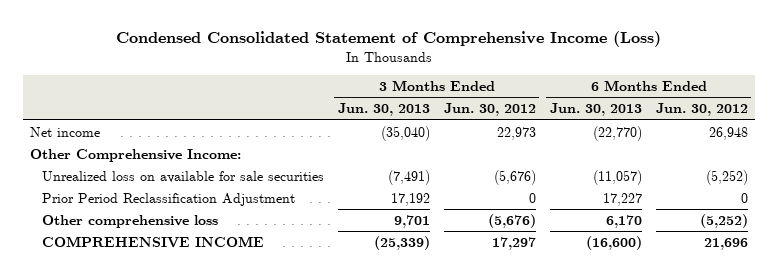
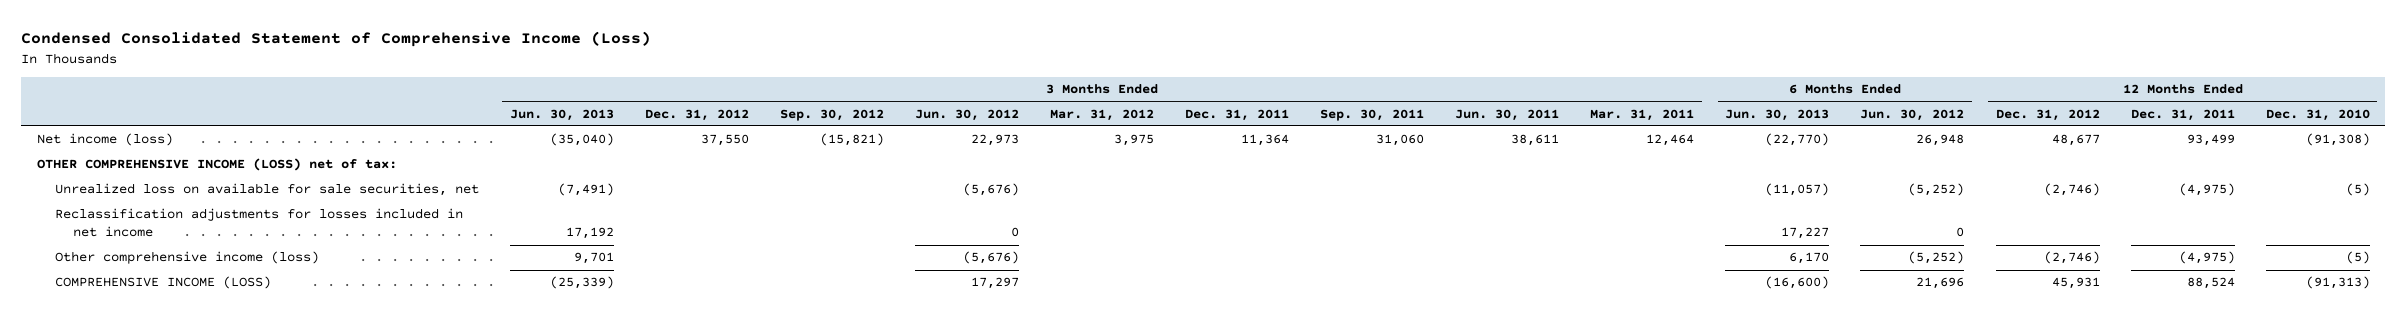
- | 3 Months Ended Jun. 30, 2013 | 3 Months Ended Jun. 30, 2012 | 6 Months Ended Jun. 30, 2013 | 6 Months Ended Jun. 30, 2012
+ | 3 Months Ended Jun. 30, 2013 | 3 Months Ended Dec. 31, 2012 | 3 Months Ended Sep. 30, 2012 | 3 Months Ended Jun. 30, 2012 | 3 Months Ended Mar. 31, 2012 | 3 Months Ended Dec. 31, 2011 | 3 Months Ended Sep. 30, 2011 | 3 Months Ended Jun. 30, 2011 | 3 Months Ended Mar. 31, 2011 | 6 Months Ended Jun. 30, 2013 | 6 Months Ended Jun. 30, 2012 | 12 Months Ended Dec. 31, 2012 | 12 Months Ended Dec. 31, 2011 | 12 Months Ended Dec. 31, 2010
- Net income | (35,040) | 22,973 | (22,770) | 26,948
- Other Comprehensive Income:
- Unrealized loss on available for sale securities | (7,491) | (5,676) | (11,057) | (5,252)
- Prior Period Reclassification Adjustment | 17,192 | 0 | 17,227 | 0
- Other comprehensive loss | 9,701 | (5,676) | 6,170 | (5,252)
- COMPREHENSIVE INCOME | (25,339) | 17,297 | (16,600) | 21,696
+ Net income (loss) | (35,040) | 37,550 | (15,821) | 22,973 | 3,975 | 11,364 | 31,060 | 38,611 | 12,464 | (22,770) | 26,948 | 48,677 | 93,499 | (91,308)
+ OTHER COMPREHENSIVE INCOME (LOSS) net of tax:
+ Unrealized loss on available for sale securities, net | (7,491) | | | (5,676) | | | | | | (11,057) | (5,252) | (2,746) | (4,975) | (5)
+ Reclassification adjustments for losses included in net income | 17,192 | | | 0 | | | | | | 17,227 | 0 | | |
+ Other comprehensive income (loss) | 9,701 | | | (5,676) | | | | | | 6,170 | (5,252) | (2,746) | (4,975) | (5)
+ COMPREHENSIVE INCOME (LOSS) | (25,339) | | | 17,297 | | | | | | (16,600) | 21,696 | 45,931 | 88,524 | (91,313)

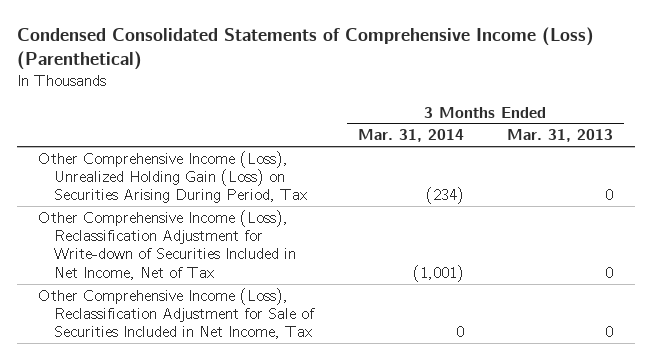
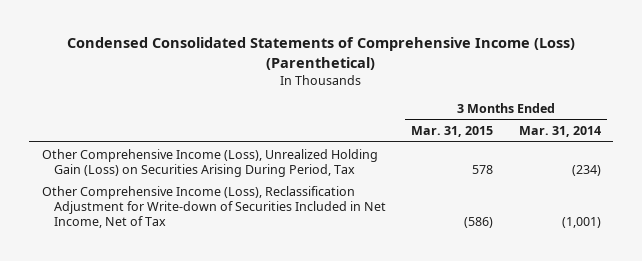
- | 3 Months Ended Mar. 31, 2014 | 3 Months Ended Mar. 31, 2013
+ | 3 Months Ended Mar. 31, 2015 | 3 Months Ended Mar. 31, 2014
- Other Comprehensive Income (Loss), Reclassification Adjustment for Sale of Securities Included in Net Income, Tax | 0 | 0

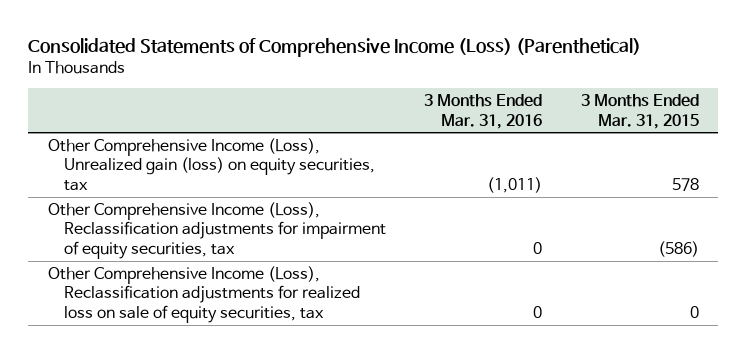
- Condensed Consolidated Statements of Comprehensive Income (Loss) (Parenthetical)
+ Consolidated Statements of Comprehensive Income (Loss) (Parenthetical)
- | 3 Months Ended Mar. 31, 2015 | 3 Months Ended Mar. 31, 2014
+ | 3 Months Ended Mar. 31, 2016 | 3 Months Ended Mar. 31, 2015
- Other Comprehensive Income (Loss), Unrealized Holding Gain (Loss) on Securities Arising During Period, Tax | 578 | (234)
- Other Comprehensive Income (Loss), Reclassification Adjustment for Write-down of Securities Included in Net Income, Net of Tax | (586) | (1,001)
+ Other Comprehensive Income (Loss), Unrealized gain (loss) on equity securities, tax | (1,011) | 578
+ Other Comprehensive Income (Loss), Reclassification adjustments for impairment of equity securities, tax | 0 | (586)
+ Other Comprehensive Income (Loss), Reclassification adjustments for realized loss on sale of equity securities, tax | 0 | 0

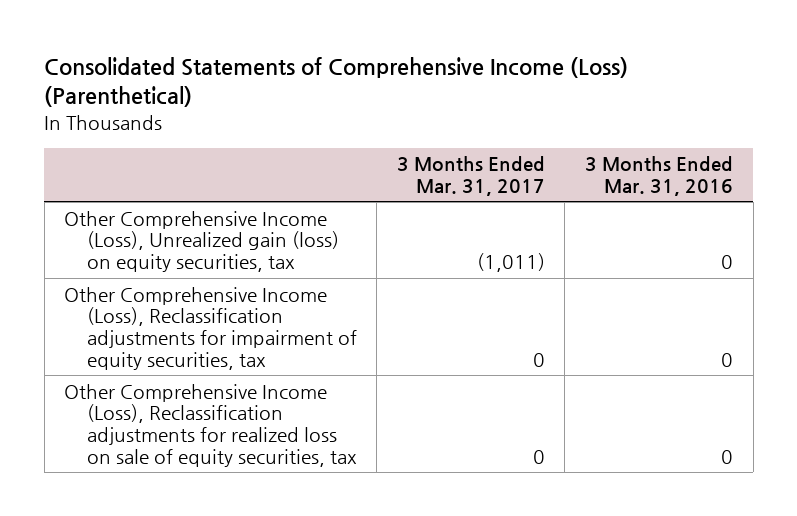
- | 3 Months Ended Mar. 31, 2016 | 3 Months Ended Mar. 31, 2015
+ | 3 Months Ended Mar. 31, 2017 | 3 Months Ended Mar. 31, 2016
- Other Comprehensive Income (Loss), Unrealized gain (loss) on equity securities, tax | (1,011) | 578
+ Other Comprehensive Income (Loss), Unrealized gain (loss) on equity securities, tax | (1,011) | 0

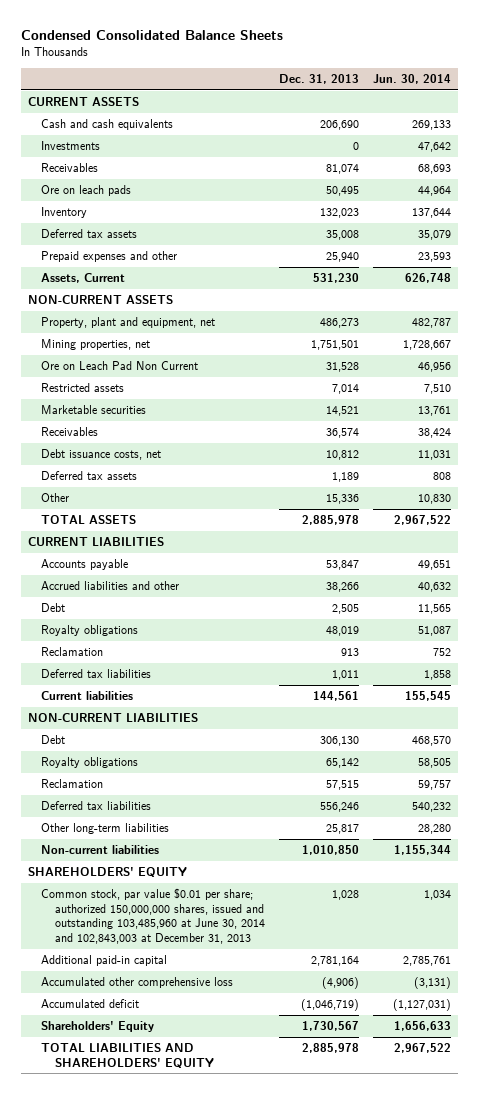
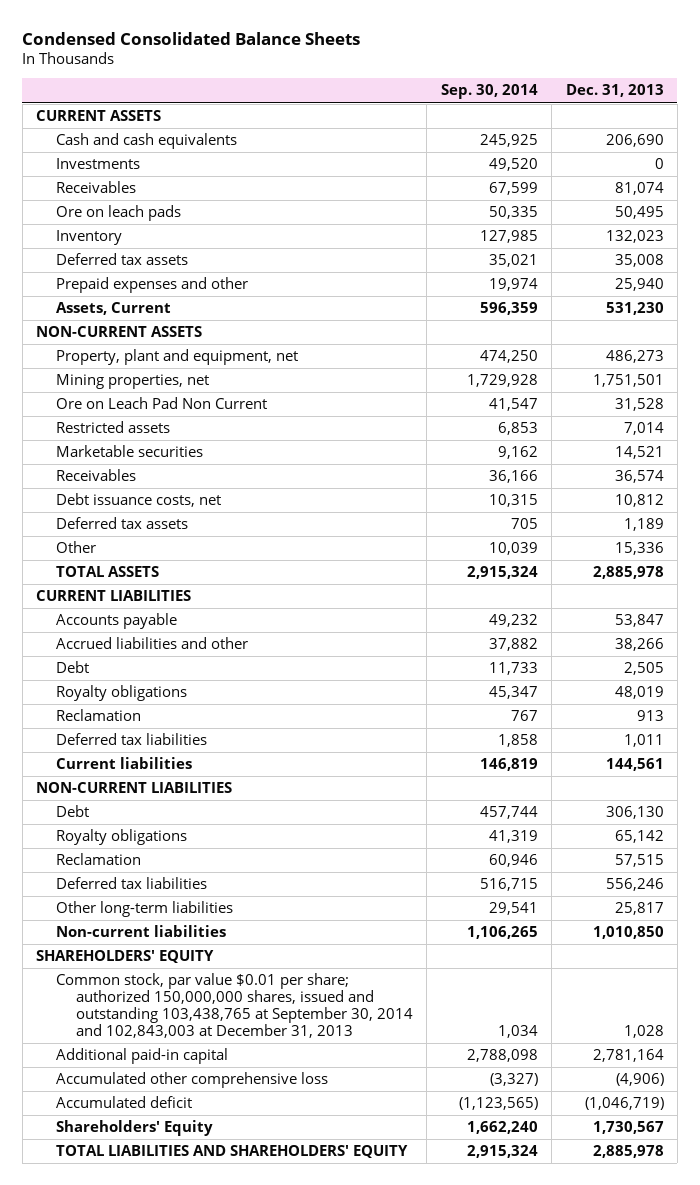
- | Dec. 31, 2013 | Jun. 30, 2014
+ | Sep. 30, 2014 | Dec. 31, 2013
- Common stock, par value $0.01 per share; authorized 150,000,000 shares, issued and outstanding 103,485,960 at June 30, 2014 and 102,843,003 at December 31, 2013 | 1,028 | 1,034
+ Common stock, par value $0.01 per share; authorized 150,000,000 shares, issued and outstanding 103,438,765 at September 30, 2014 and 102,843,003 at December 31, 2013 | 1,034 | 1,028

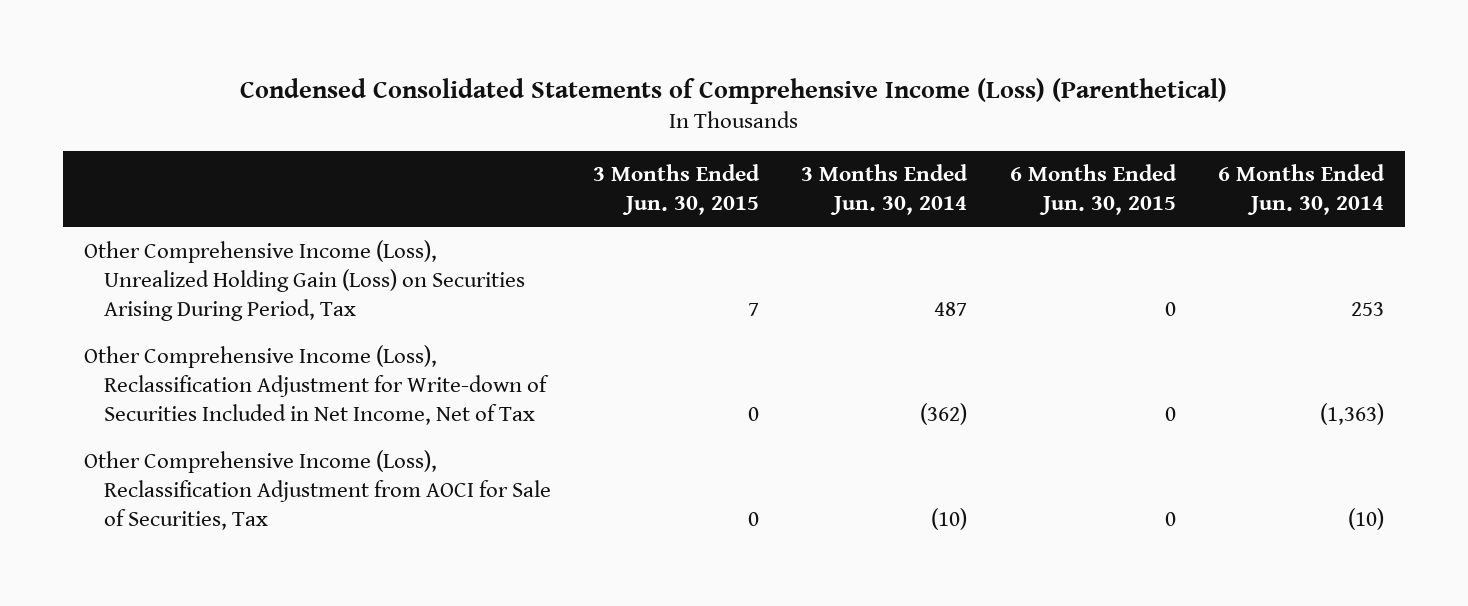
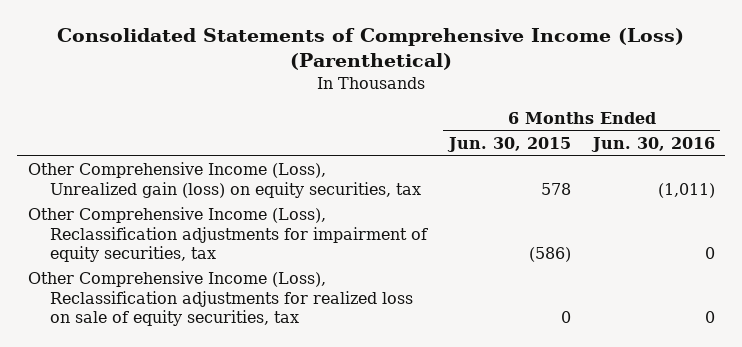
- Condensed Consolidated Statements of Comprehensive Income (Loss) (Parenthetical)
+ Consolidated Statements of Comprehensive Income (Loss) (Parenthetical)
- | 3 Months Ended Jun. 30, 2015 | 3 Months Ended Jun. 30, 2014 | 6 Months Ended Jun. 30, 2015 | 6 Months Ended Jun. 30, 2014
+ | 6 Months Ended Jun. 30, 2015 | 6 Months Ended Jun. 30, 2016
- Other Comprehensive Income (Loss), Unrealized Holding Gain (Loss) on Securities Arising During Period, Tax | 7 | 487 | 0 | 253
- Other Comprehensive Income (Loss), Reclassification Adjustment for Write-down of Securities Included in Net Income, Net of Tax | 0 | (362) | 0 | (1,363)
- Other Comprehensive Income (Loss), Reclassification Adjustment from AOCI for Sale of Securities, Tax | 0 | (10) | 0 | (10)
+ Other Comprehensive Income (Loss), Unrealized gain (loss) on equity securities, tax | 578 | (1,011)
+ Other Comprehensive Income (Loss), Reclassification adjustments for impairment of equity securities, tax | (586) | 0
+ Other Comprehensive Income (Loss), Reclassification adjustments for realized loss on sale of equity securities, tax | 0 | 0

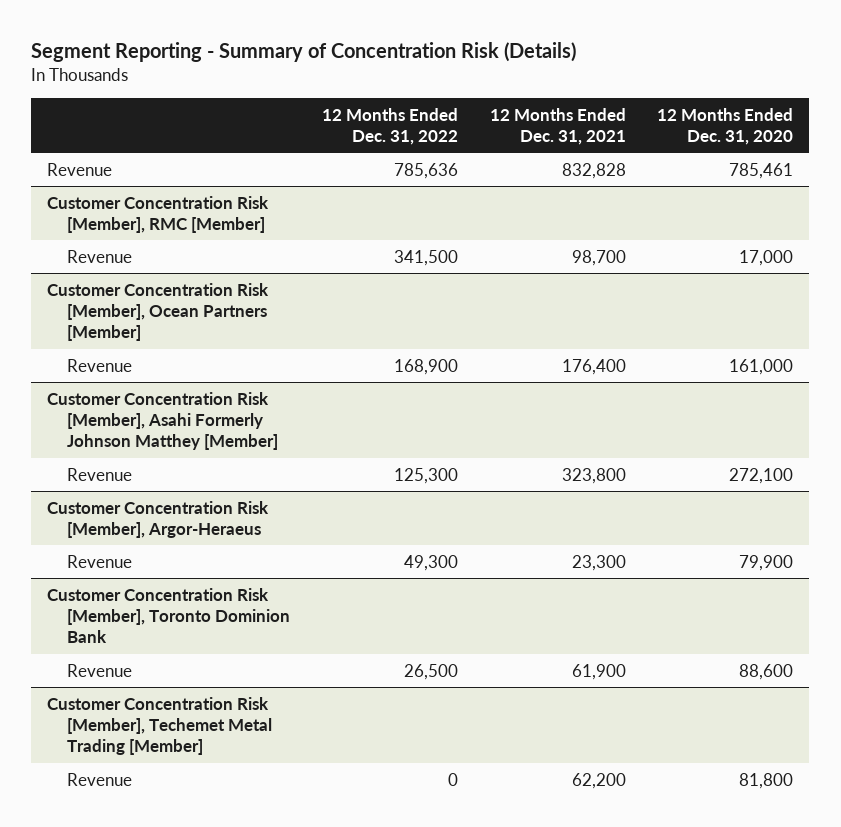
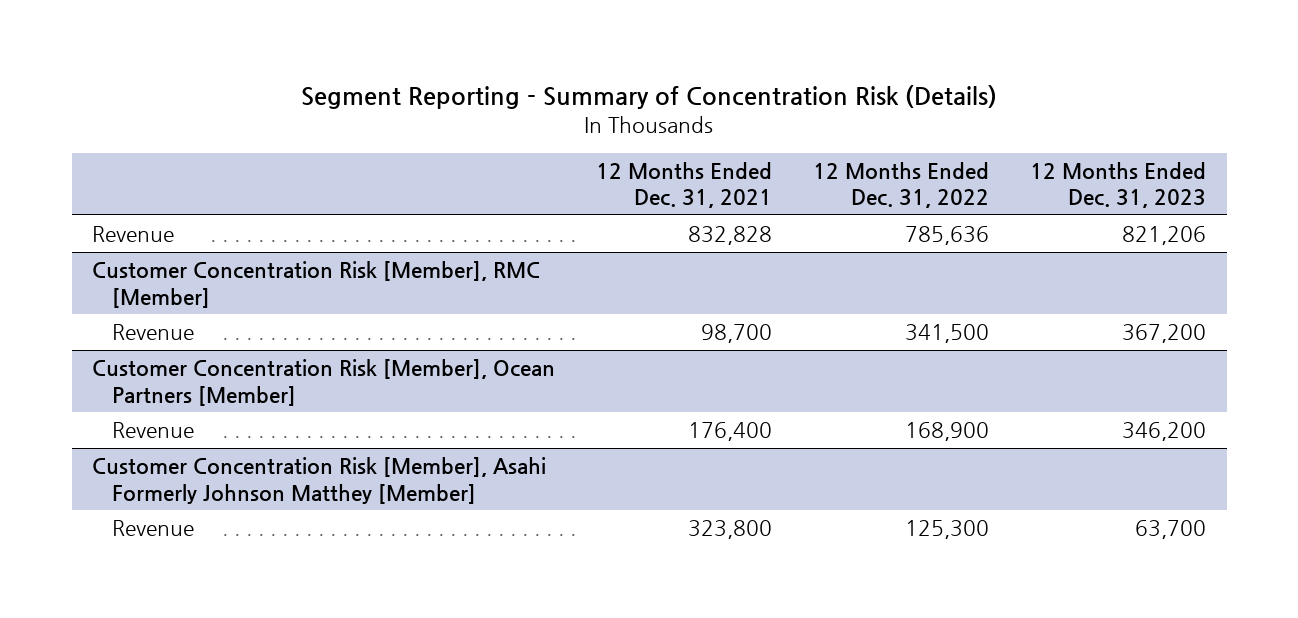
- | 12 Months Ended Dec. 31, 2022 | 12 Months Ended Dec. 31, 2021 | 12 Months Ended Dec. 31, 2020
+ | 12 Months Ended Dec. 31, 2021 | 12 Months Ended Dec. 31, 2022 | 12 Months Ended Dec. 31, 2023
- Customer Concentration Risk [Member], Argor-Heraeus
- Revenue | 49,300 | 23,300 | 79,900
- Customer Concentration Risk [Member], Toronto Dominion Bank
- Revenue | 26,500 | 61,900 | 88,600
- Customer Concentration Risk [Member], Techemet Metal Trading [Member]
- Revenue | 0 | 62,200 | 81,800

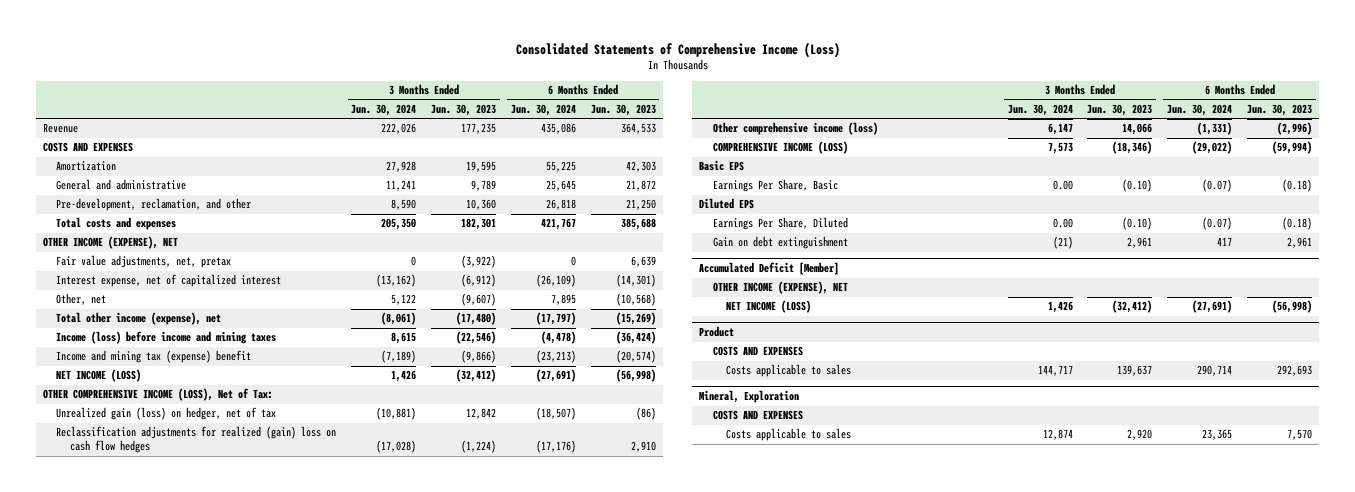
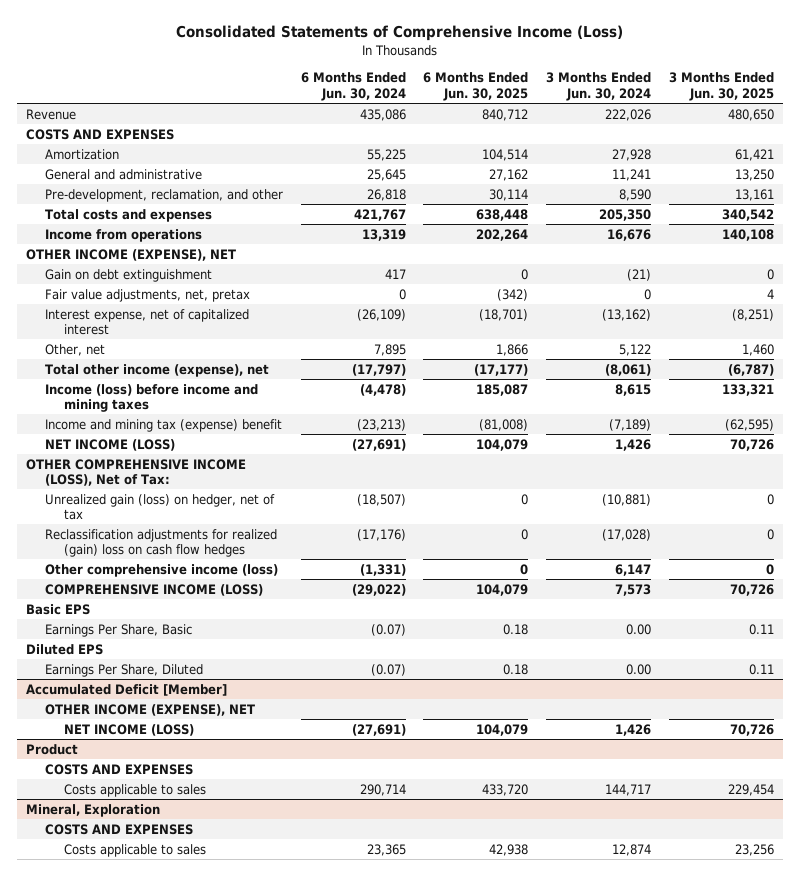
- | 3 Months Ended Jun. 30, 2024 | 3 Months Ended Jun. 30, 2023 | 6 Months Ended Jun. 30, 2024 | 6 Months Ended Jun. 30, 2023
+ | 6 Months Ended Jun. 30, 2024 | 6 Months Ended Jun. 30, 2025 | 3 Months Ended Jun. 30, 2024 | 3 Months Ended Jun. 30, 2025
+ Income from operations | 13,319 | 202,264 | 16,676 | 140,108
moved up: Gain on debt extinguishment | 417 | 0 | (21) | 0

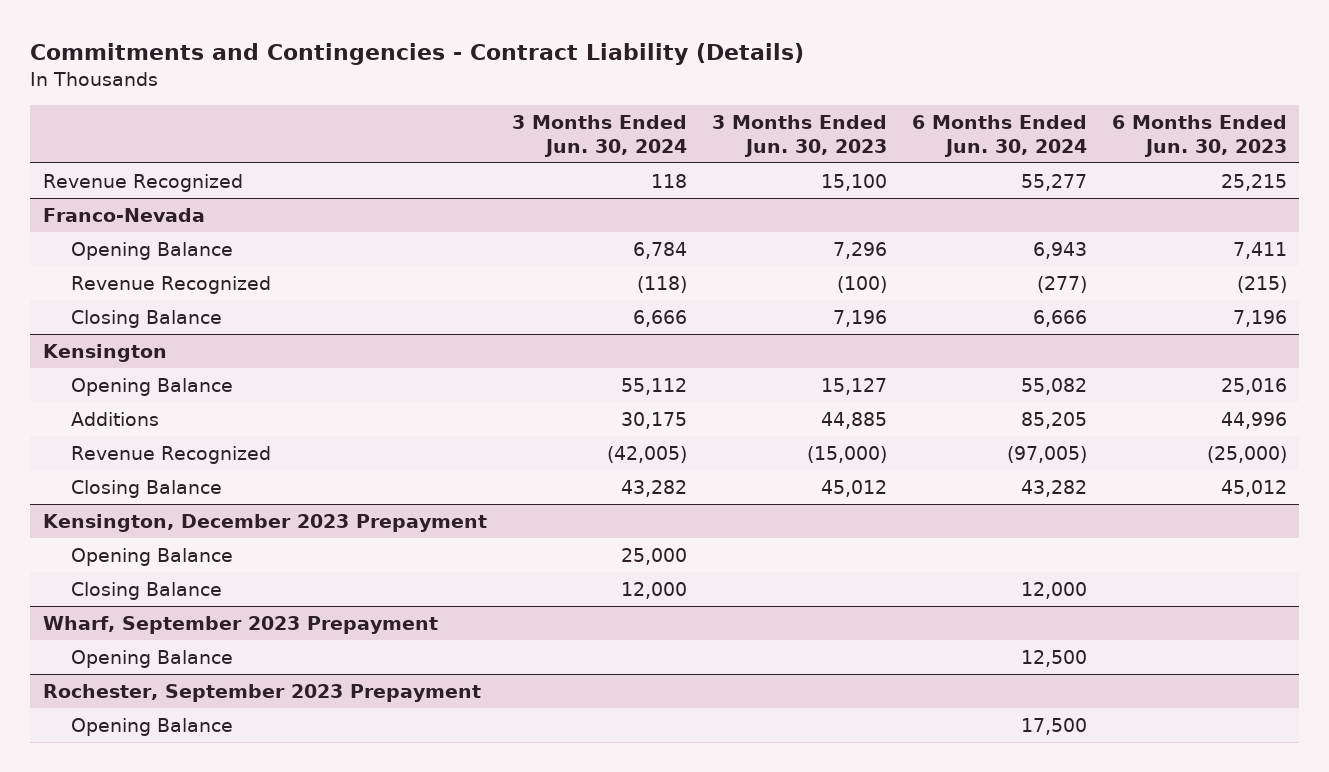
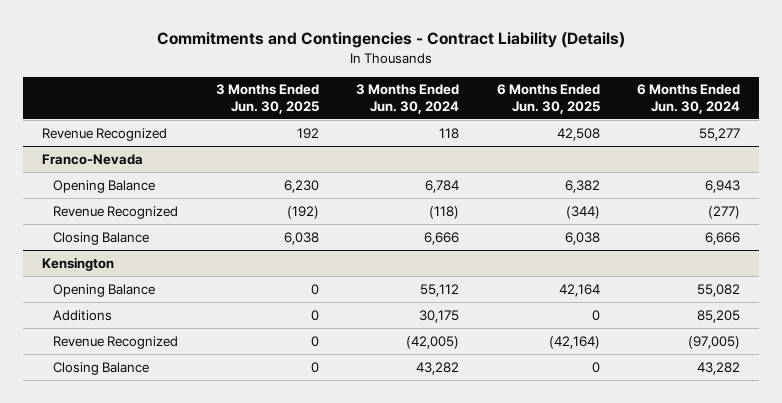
- | 3 Months Ended Jun. 30, 2024 | 3 Months Ended Jun. 30, 2023 | 6 Months Ended Jun. 30, 2024 | 6 Months Ended Jun. 30, 2023
+ | 3 Months Ended Jun. 30, 2025 | 3 Months Ended Jun. 30, 2024 | 6 Months Ended Jun. 30, 2025 | 6 Months Ended Jun. 30, 2024
- Kensington, December 2023 Prepayment
- Opening Balance | 25,000 | | |
- Closing Balance | 12,000 | | 12,000 |
- Wharf, September 2023 Prepayment
- Opening Balance | | | 12,500 |
- Rochester, September 2023 Prepayment
- Opening Balance | | | 17,500 |

